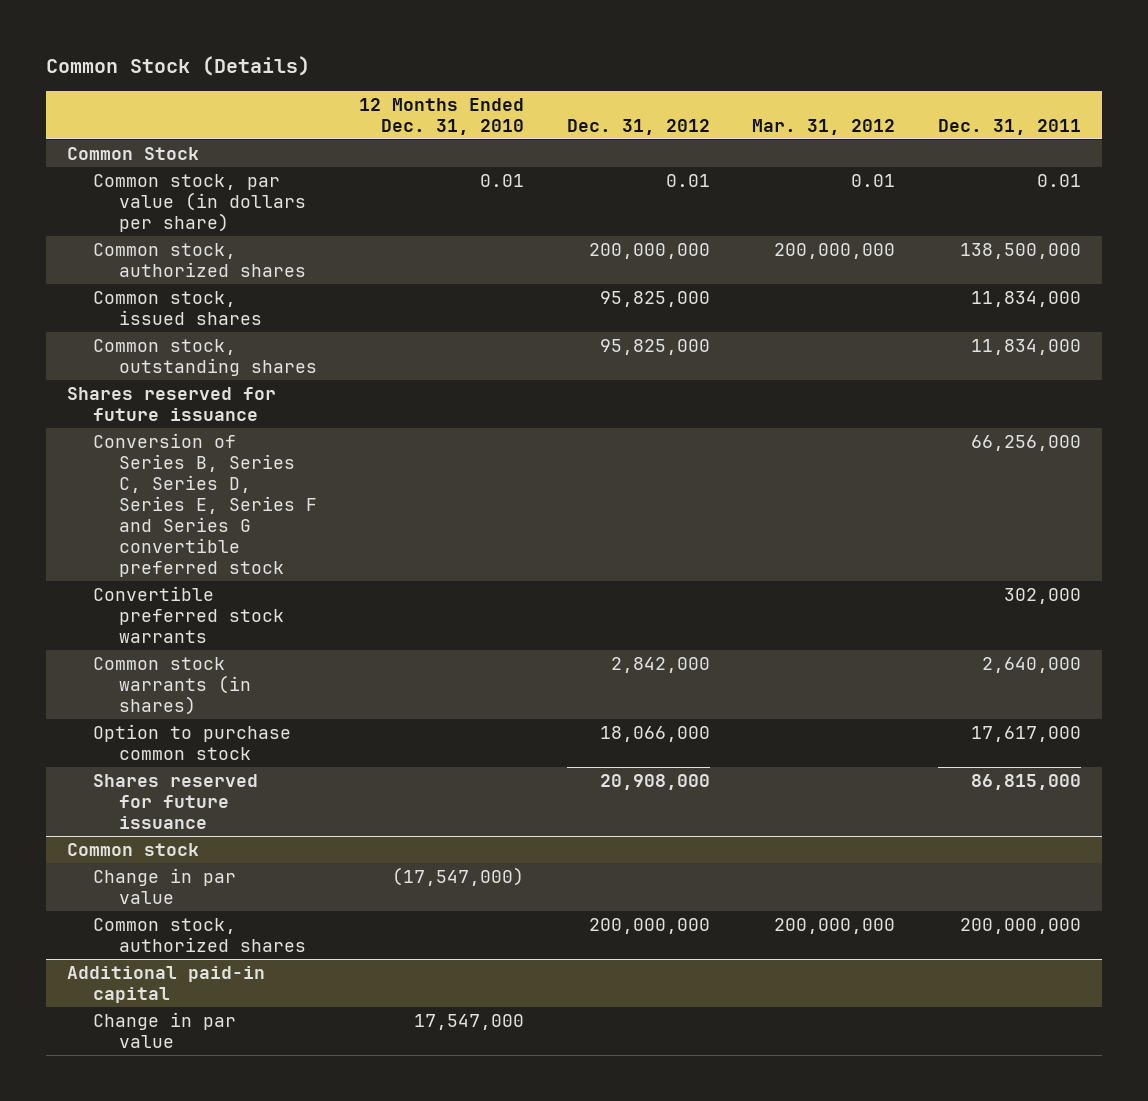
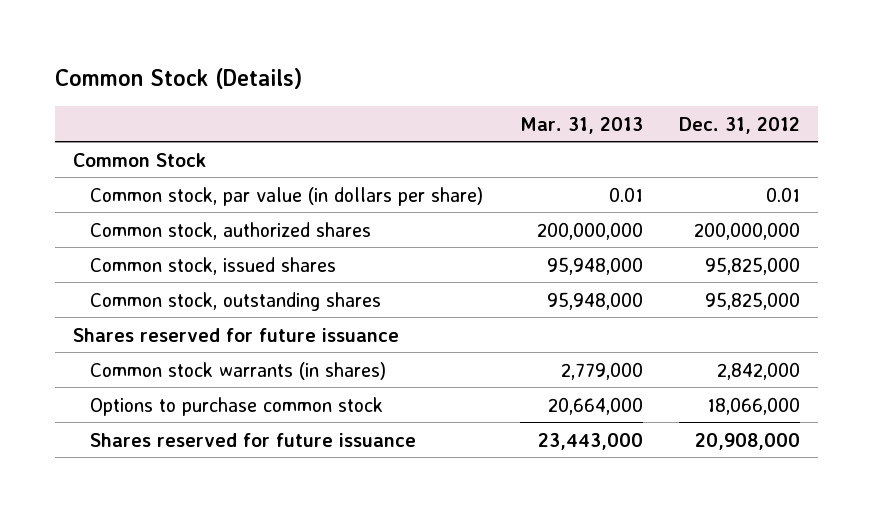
- | 12 Months Ended Dec. 31, 2010 | Dec. 31, 2012 | Mar. 31, 2012 | Dec. 31, 2011
+ | Mar. 31, 2013 | Dec. 31, 2012
- Conversion of Series B, Series C, Series D, Series E, Series F and Series G convertible preferred stock | | | | 66,256,000
- Convertible preferred stock warrants | | | | 302,000
- Option to purchase common stock | | 18,066,000 | | 17,617,000
+ Options to purchase common stock | 20,664,000 | 18,066,000
- Common stock
- Change in par value | (17,547,000) | | |
- Common stock, authorized shares | | 200,000,000 | 200,000,000 | 200,000,000
- Additional paid-in capital
- Change in par value | 17,547,000 | | |

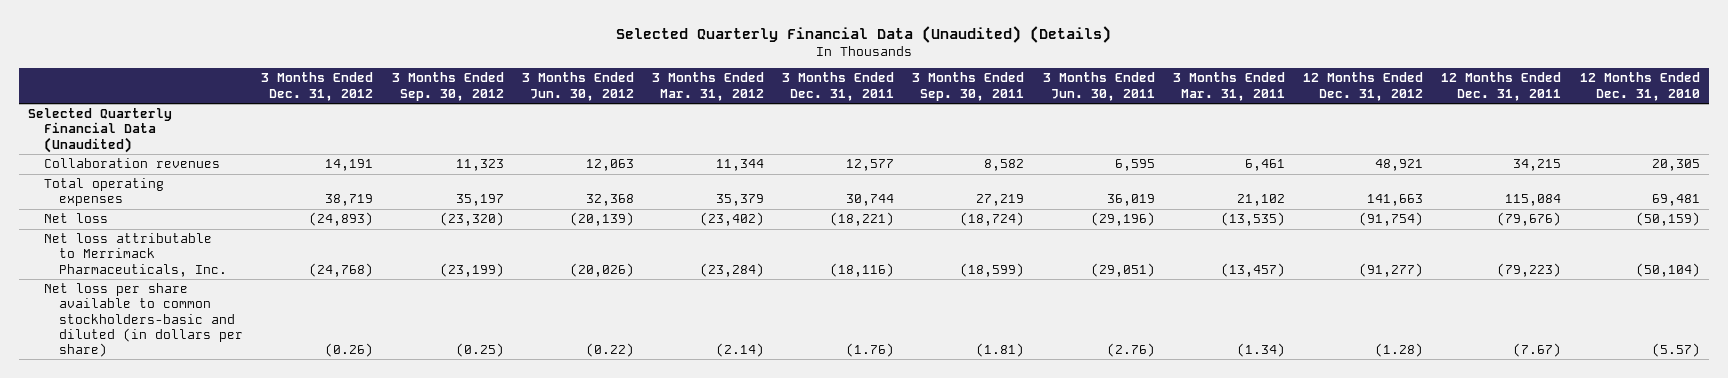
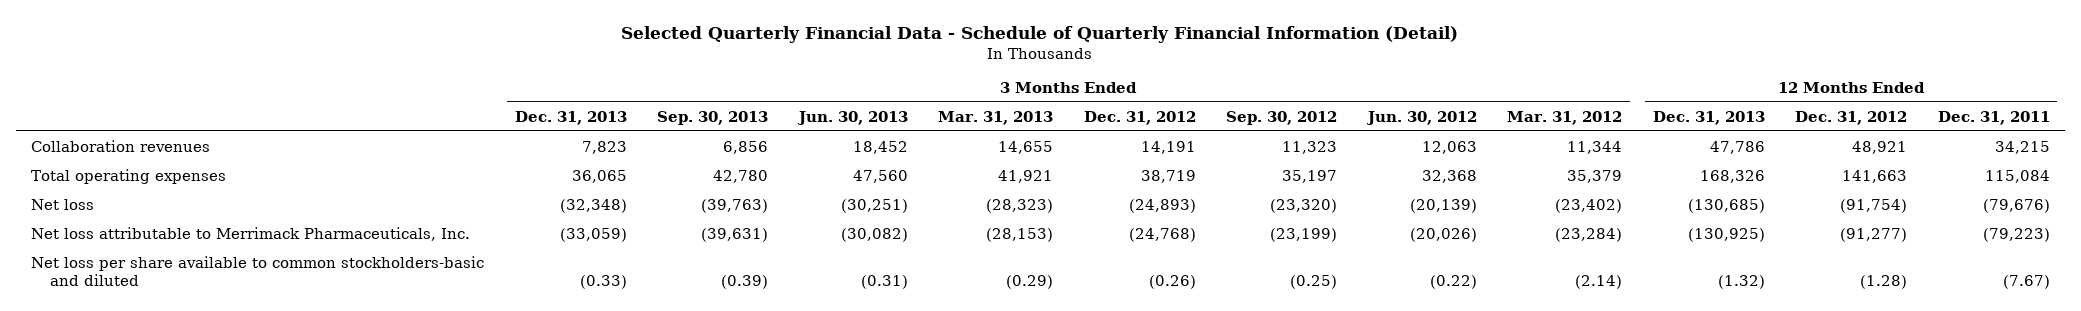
- Selected Quarterly Financial Data (Unaudited) (Details)
+ Selected Quarterly Financial Data - Schedule of Quarterly Financial Information (Detail)
- | 3 Months Ended Dec. 31, 2012 | 3 Months Ended Sep. 30, 2012 | 3 Months Ended Jun. 30, 2012 | 3 Months Ended Mar. 31, 2012 | 3 Months Ended Dec. 31, 2011 | 3 Months Ended Sep. 30, 2011 | 3 Months Ended Jun. 30, 2011 | 3 Months Ended Mar. 31, 2011 | 12 Months Ended Dec. 31, 2012 | 12 Months Ended Dec. 31, 2011 | 12 Months Ended Dec. 31, 2010
+ | 3 Months Ended Dec. 31, 2013 | 3 Months Ended Sep. 30, 2013 | 3 Months Ended Jun. 30, 2013 | 3 Months Ended Mar. 31, 2013 | 3 Months Ended Dec. 31, 2012 | 3 Months Ended Sep. 30, 2012 | 3 Months Ended Jun. 30, 2012 | 3 Months Ended Mar. 31, 2012 | 12 Months Ended Dec. 31, 2013 | 12 Months Ended Dec. 31, 2012 | 12 Months Ended Dec. 31, 2011
- Selected Quarterly Financial Data (Unaudited)
- Net loss per share available to common stockholders-basic and diluted (in dollars per share) | (0.26) | (0.25) | (0.22) | (2.14) | (1.76) | (1.81) | (2.76) | (1.34) | (1.28) | (7.67) | (5.57)
+ Net loss per share available to common stockholders-basic and diluted | (0.33) | (0.39) | (0.31) | (0.29) | (0.26) | (0.25) | (0.22) | (2.14) | (1.32) | (1.28) | (7.67)

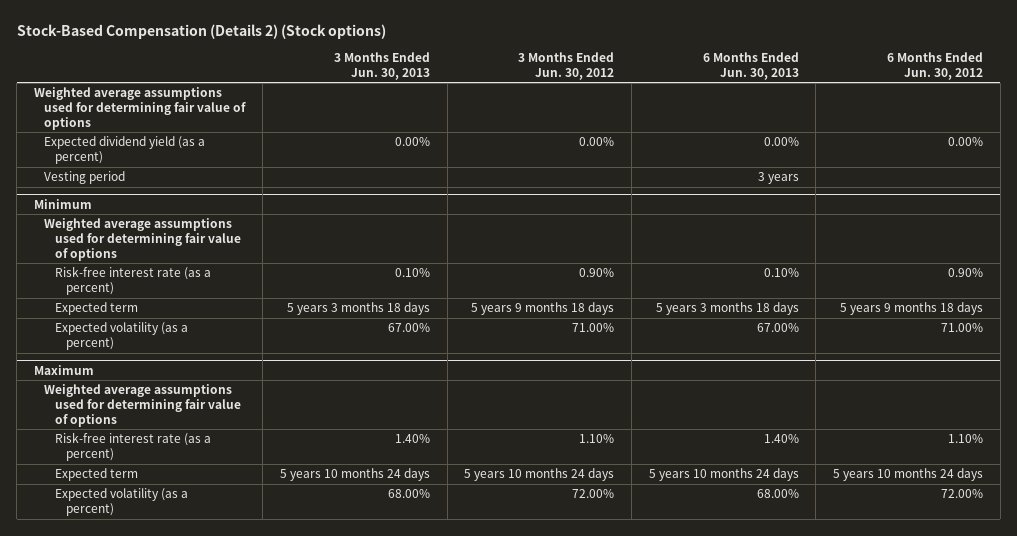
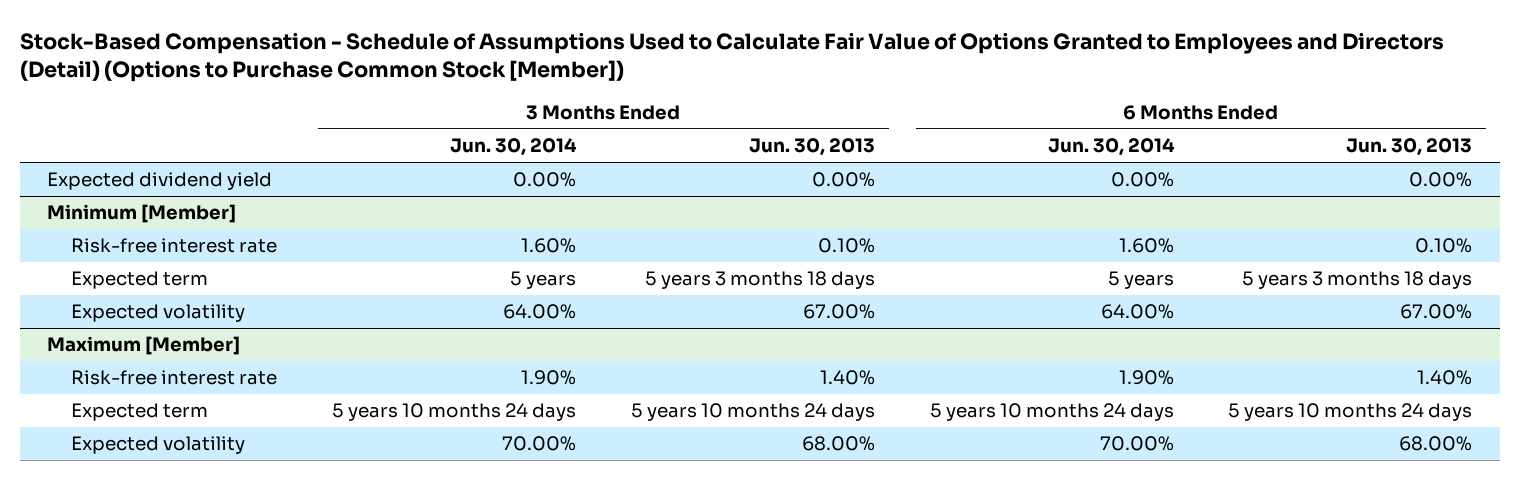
- Stock-Based Compensation (Details 2) (Stock options)
+ Stock-Based Compensation - Schedule of Assumptions Used to Calculate Fair Value of Options Granted to Employees and Directors (Detail) (Options to Purchase Common Stock [Member])
- | 3 Months Ended Jun. 30, 2013 | 3 Months Ended Jun. 30, 2012 | 6 Months Ended Jun. 30, 2013 | 6 Months Ended Jun. 30, 2012
+ | 3 Months Ended Jun. 30, 2014 | 3 Months Ended Jun. 30, 2013 | 6 Months Ended Jun. 30, 2014 | 6 Months Ended Jun. 30, 2013
- Weighted average assumptions used for determining fair value of options
- Expected dividend yield (as a percent) | 0.00% | 0.00% | 0.00% | 0.00%
- Vesting period | | | 3 years |
- Minimum
- Weighted average assumptions used for determining fair value of options
- Risk-free interest rate (as a percent) | 0.10% | 0.90% | 0.10% | 0.90%
+ Expected dividend yield | 0.00% | 0.00% | 0.00% | 0.00%
+ Minimum [Member]
+ Risk-free interest rate | 1.60% | 0.10% | 1.60% | 0.10%
- Expected volatility (as a percent) | 67.00% | 71.00% | 67.00% | 71.00%
- Maximum
- Weighted average assumptions used for determining fair value of options
- Risk-free interest rate (as a percent) | 1.40% | 1.10% | 1.40% | 1.10%
+ Expected volatility | 64.00% | 67.00% | 64.00% | 67.00%
+ Maximum [Member]
+ Risk-free interest rate | 1.90% | 1.40% | 1.90% | 1.40%
- Expected volatility (as a percent) | 68.00% | 72.00% | 68.00% | 72.00%
+ Expected volatility | 70.00% | 68.00% | 70.00% | 68.00%

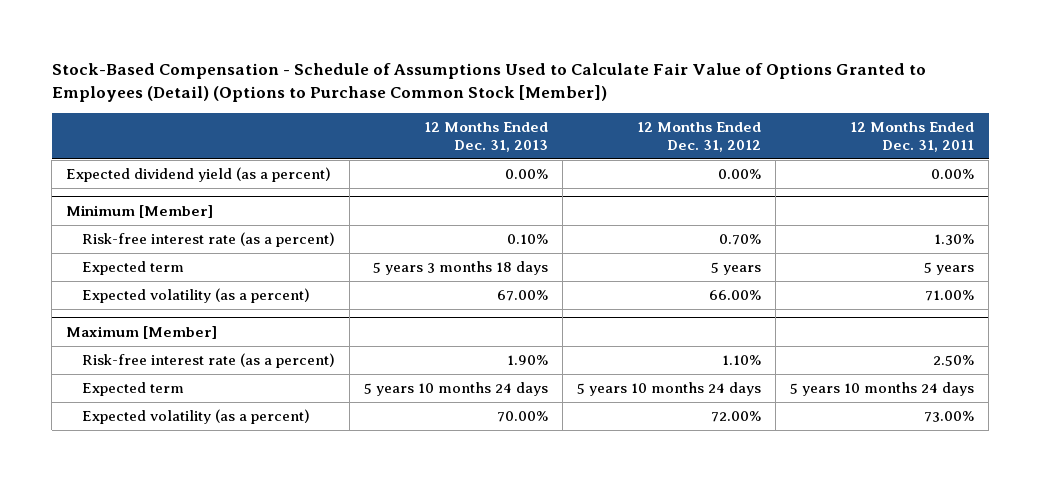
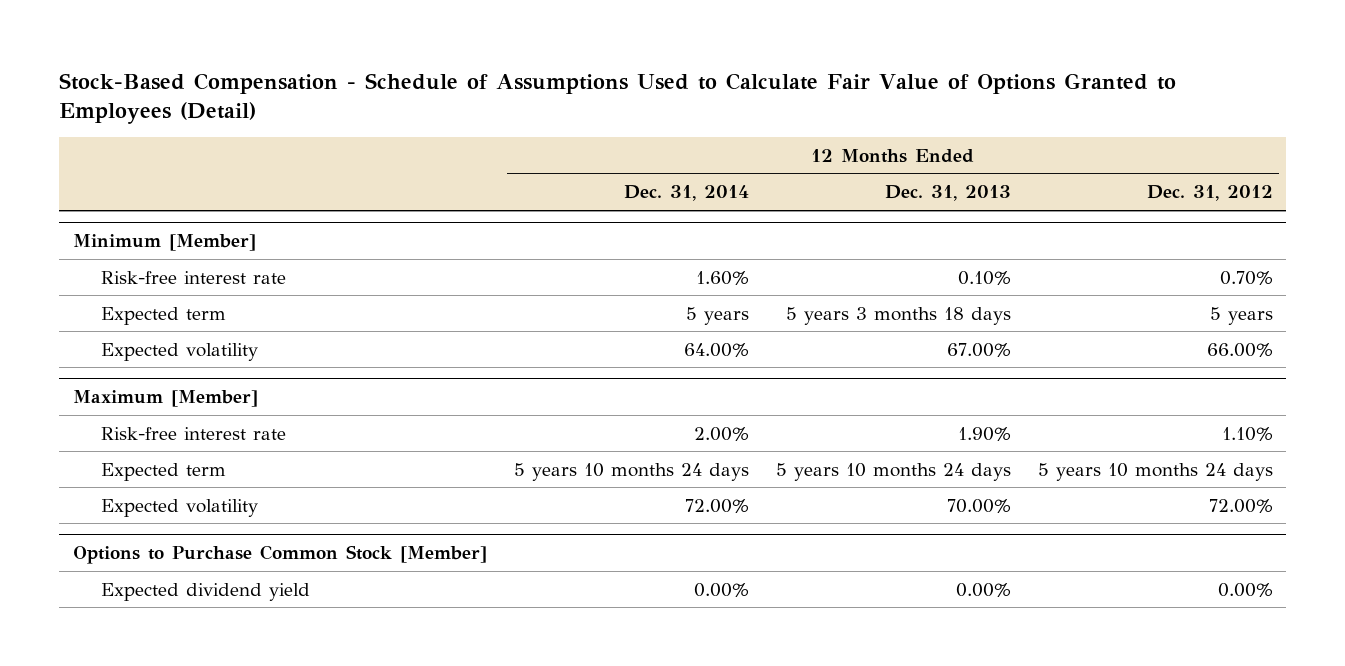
- Stock-Based Compensation - Schedule of Assumptions Used to Calculate Fair Value of Options Granted to Employees (Detail) (Options to Purchase Common Stock [Member])
+ Stock-Based Compensation - Schedule of Assumptions Used to Calculate Fair Value of Options Granted to Employees (Detail)
- | 12 Months Ended Dec. 31, 2013 | 12 Months Ended Dec. 31, 2012 | 12 Months Ended Dec. 31, 2011
+ | 12 Months Ended Dec. 31, 2014 | 12 Months Ended Dec. 31, 2013 | 12 Months Ended Dec. 31, 2012
- Expected dividend yield (as a percent) | 0.00% | 0.00% | 0.00%
@ Minimum [Member]
- Risk-free interest rate (as a percent) | 0.10% | 0.70% | 1.30%
+ Risk-free interest rate | 1.60% | 0.10% | 0.70%
- Expected volatility (as a percent) | 67.00% | 66.00% | 71.00%
+ Expected volatility | 64.00% | 67.00% | 66.00%
@ Maximum [Member]
- Risk-free interest rate (as a percent) | 1.90% | 1.10% | 2.50%
+ Risk-free interest rate | 2.00% | 1.90% | 1.10%
- Expected volatility (as a percent) | 70.00% | 72.00% | 73.00%
+ Expected volatility | 72.00% | 70.00% | 72.00%
+ Options to Purchase Common Stock [Member]
+ Expected dividend yield | 0.00% | 0.00% | 0.00%

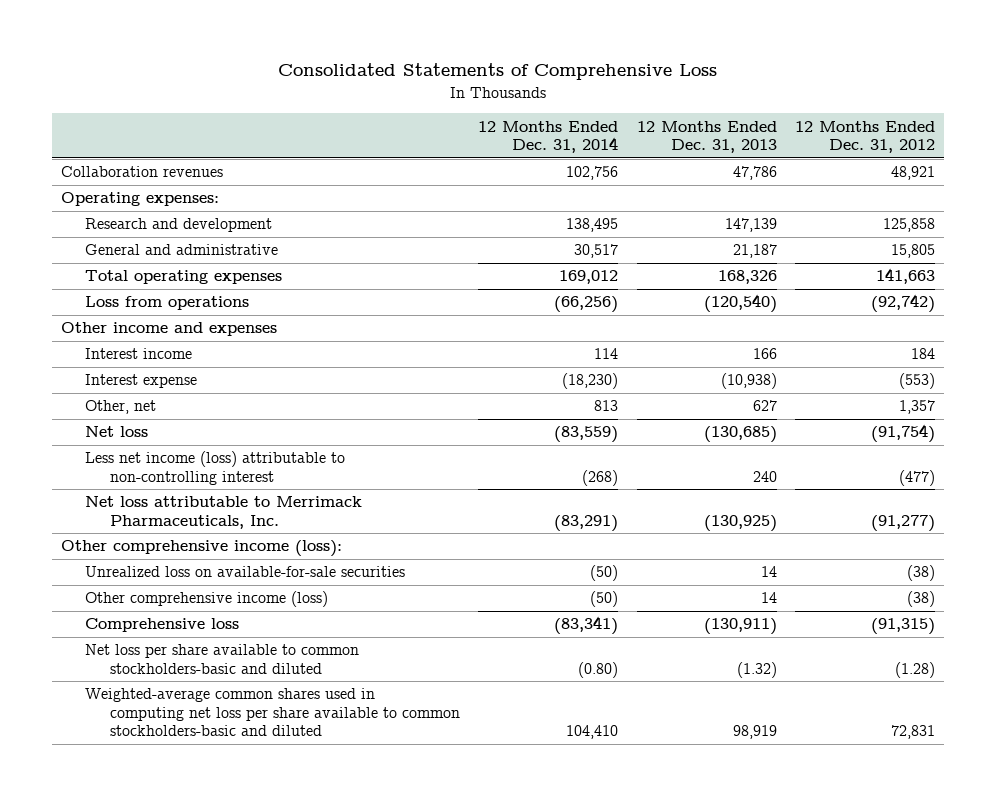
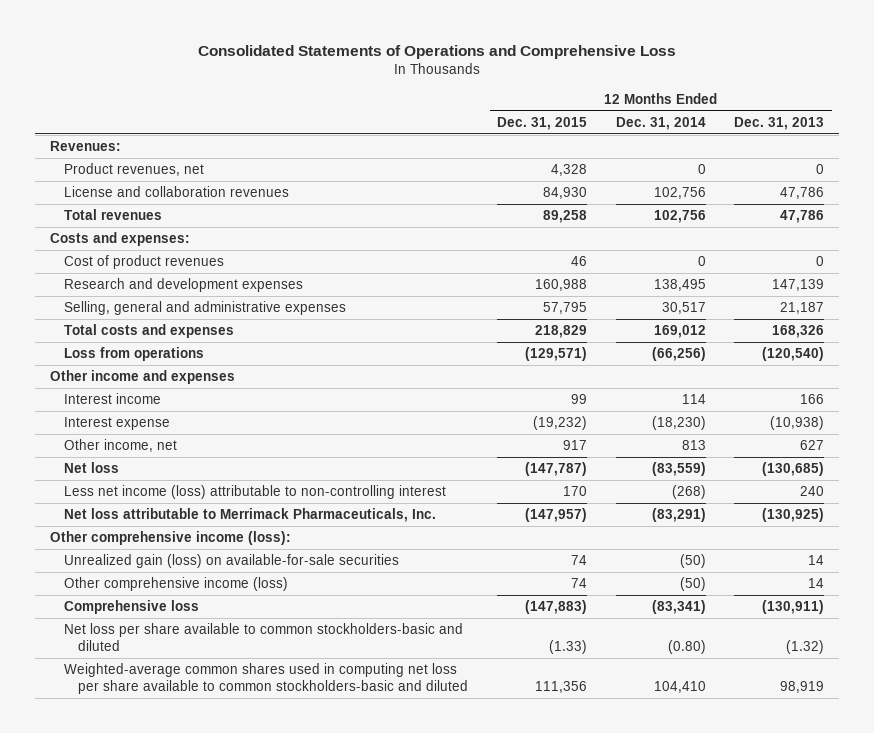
- Consolidated Statements of Comprehensive Loss
+ Consolidated Statements of Operations and Comprehensive Loss
- | 12 Months Ended Dec. 31, 2014 | 12 Months Ended Dec. 31, 2013 | 12 Months Ended Dec. 31, 2012
+ | 12 Months Ended Dec. 31, 2015 | 12 Months Ended Dec. 31, 2014 | 12 Months Ended Dec. 31, 2013
- Collaboration revenues | 102,756 | 47,786 | 48,921
- Operating expenses:
- Research and development | 138,495 | 147,139 | 125,858
- General and administrative | 30,517 | 21,187 | 15,805
- Total operating expenses | 169,012 | 168,326 | 141,663
+ Revenues:
+ Product revenues, net | 4,328 | 0 | 0
+ License and collaboration revenues | 84,930 | 102,756 | 47,786
+ Total revenues | 89,258 | 102,756 | 47,786
+ Costs and expenses:
+ Cost of product revenues | 46 | 0 | 0
+ Research and development expenses | 160,988 | 138,495 | 147,139
+ Selling, general and administrative expenses | 57,795 | 30,517 | 21,187
+ Total costs and expenses | 218,829 | 169,012 | 168,326
- Other, net | 813 | 627 | 1,357
+ Other income, net | 917 | 813 | 627
- Unrealized loss on available-for-sale securities | (50) | 14 | (38)
+ Unrealized gain (loss) on available-for-sale securities | 74 | (50) | 14

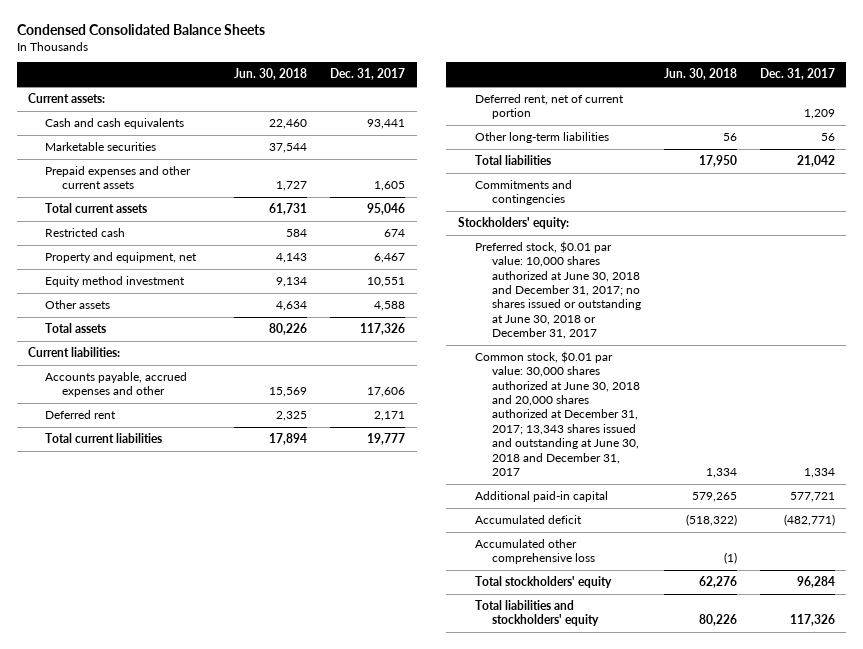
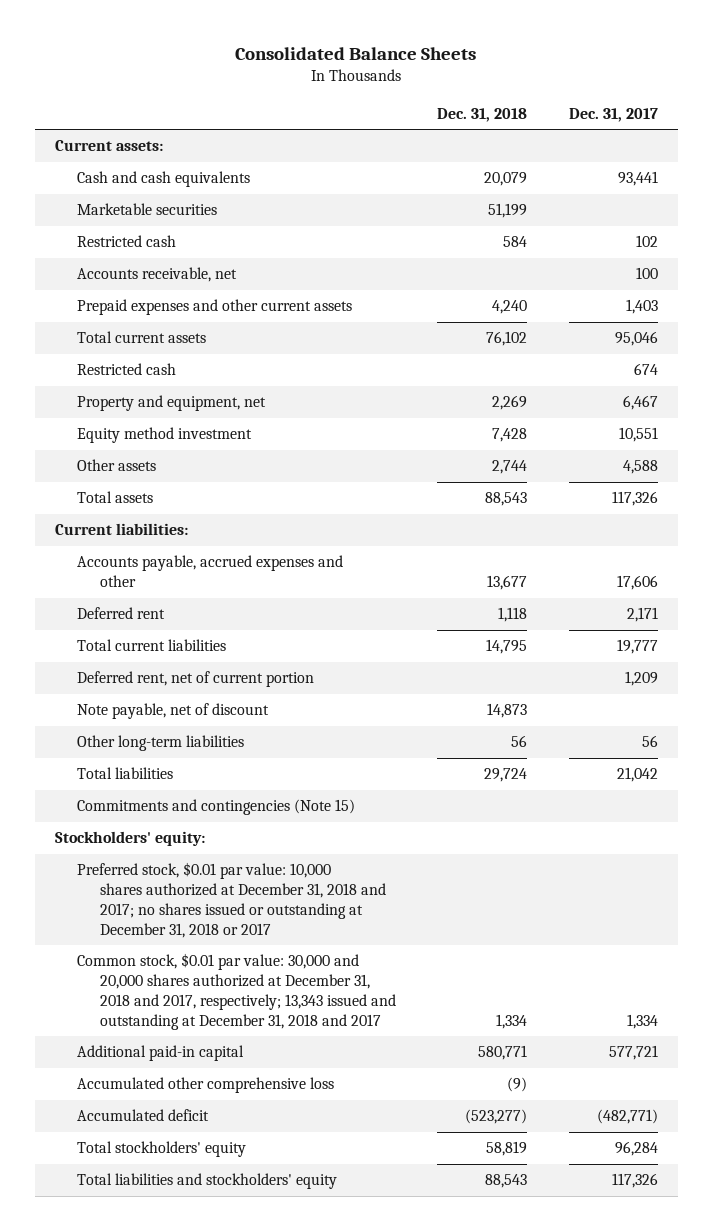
- Condensed Consolidated Balance Sheets
+ Consolidated Balance Sheets
- | Jun. 30, 2018 | Dec. 31, 2017
+ | Dec. 31, 2018 | Dec. 31, 2017
- Prepaid expenses and other current assets | 1,727 | 1,605
+ Restricted cash | 584 | 102
+ Accounts receivable, net | | 100
+ Prepaid expenses and other current assets | 4,240 | 1,403
+ Note payable, net of discount | 14,873 |
- Commitments and contingencies
+ Commitments and contingencies (Note 15)
- Preferred stock, $0.01 par value: 10,000 shares authorized at June 30, 2018 and December 31, 2017; no shares issued or outstanding at June 30, 2018 or December 31, 2017
- Common stock, $0.01 par value: 30,000 shares authorized at June 30, 2018 and 20,000 shares authorized at December 31, 2017; 13,343 shares issued and outstanding at June 30, 2018 and December 31, 2017 | 1,334 | 1,334
+ Preferred stock, $0.01 par value: 10,000 shares authorized at December 31, 2018 and 2017; no shares issued or outstanding at December 31, 2018 or 2017
+ Common stock, $0.01 par value: 30,000 and 20,000 shares authorized at December 31, 2018 and 2017, respectively; 13,343 issued and outstanding at December 31, 2018 and 2017 | 1,334 | 1,334
moved down: Accumulated deficit | (523,277) | (482,771)

